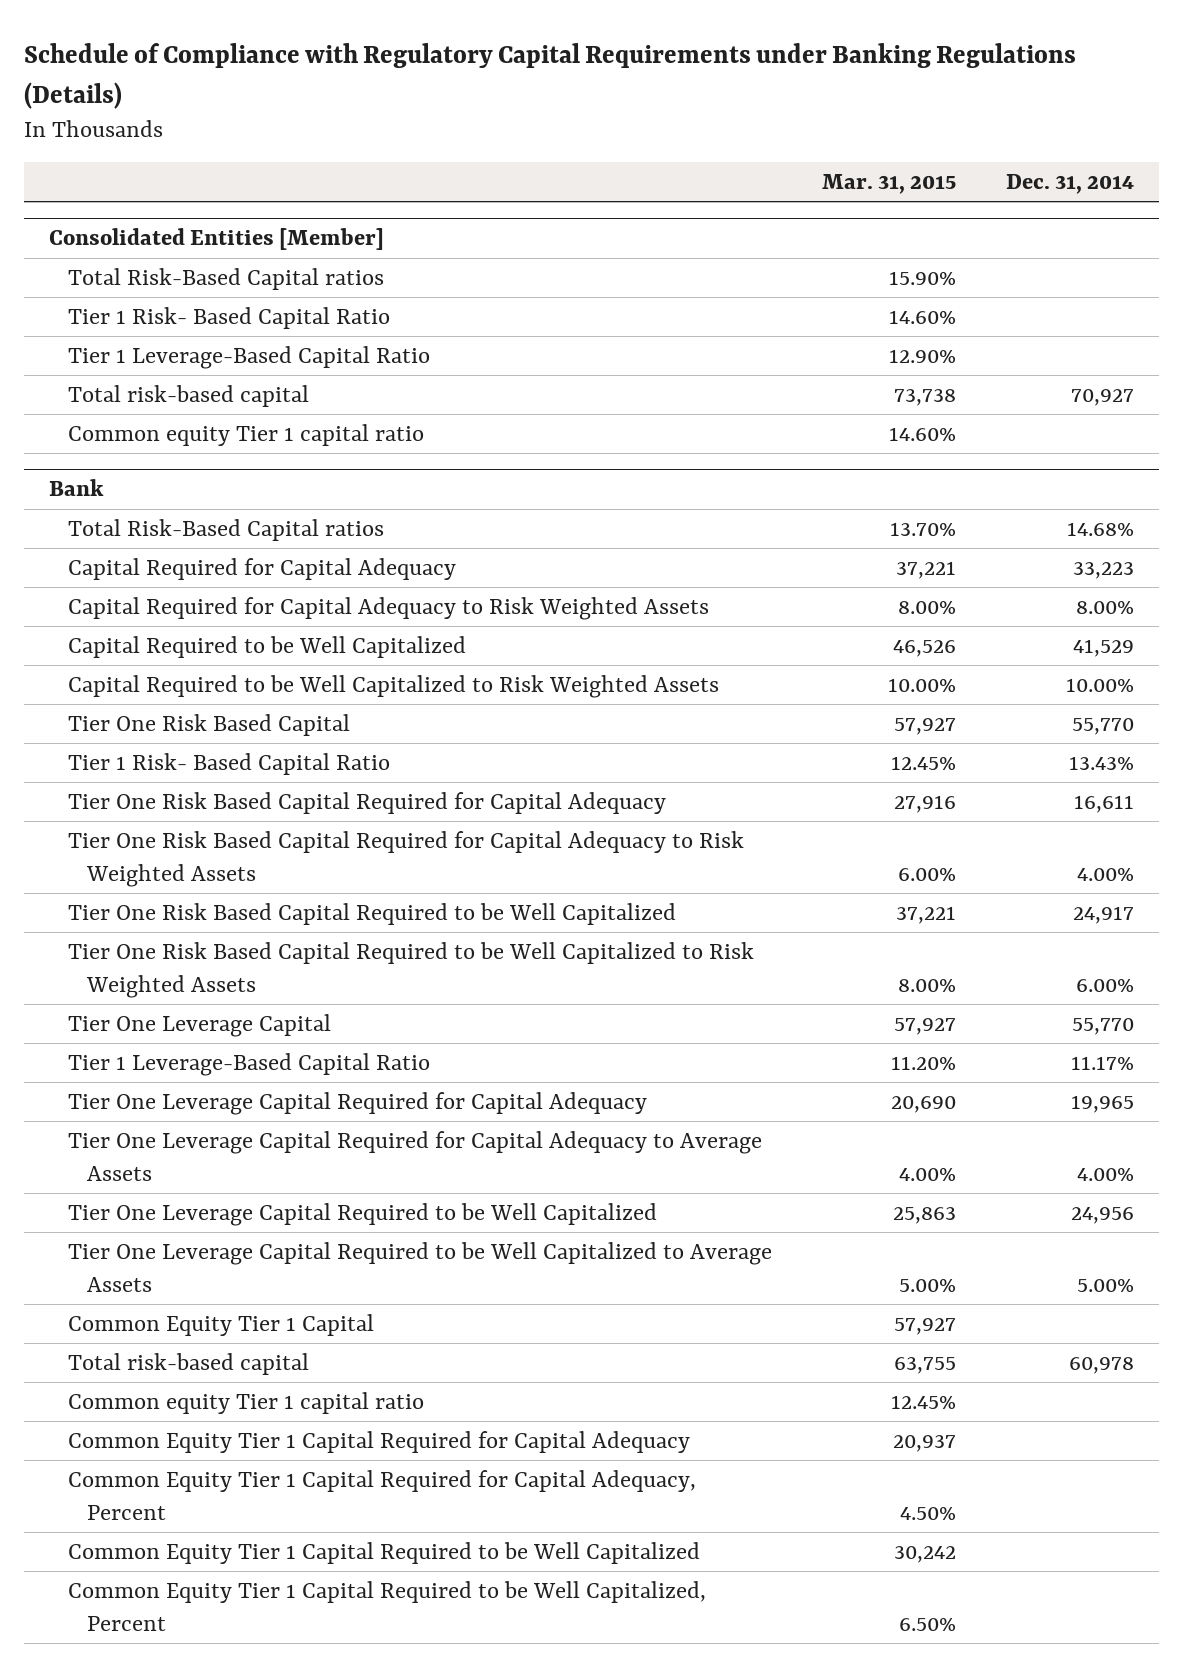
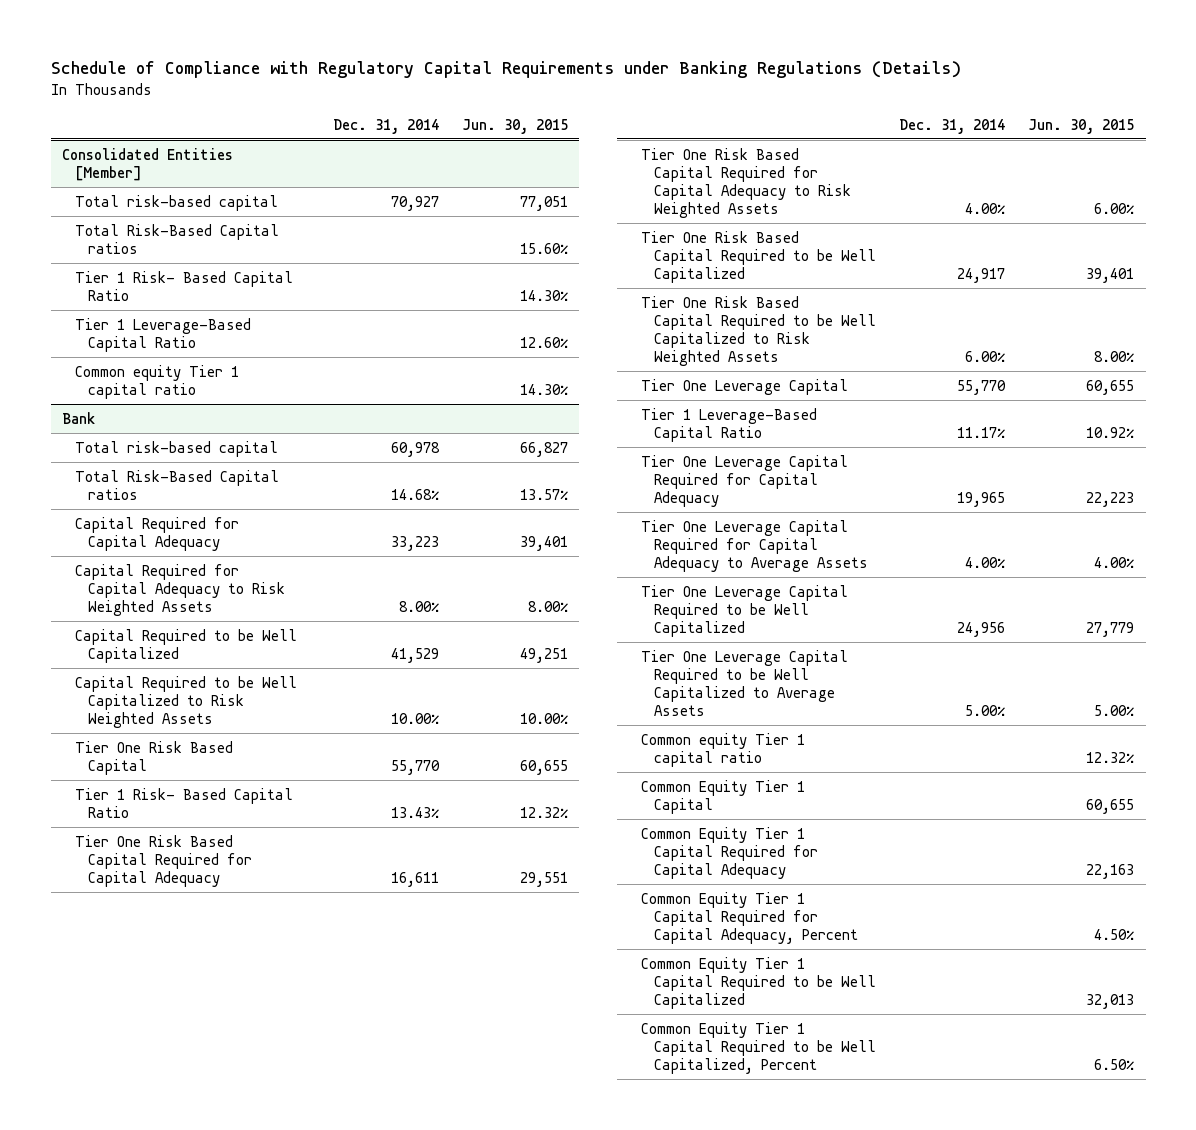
- | Mar. 31, 2015 | Dec. 31, 2014
+ | Dec. 31, 2014 | Jun. 30, 2015
@ Consolidated Entities [Member]
moved up: Total risk-based capital | 70,927 | 77,051
@ Bank
moved up: Total risk-based capital | 60,978 | 66,827
moved down: Common Equity Tier 1 Capital | | 60,655

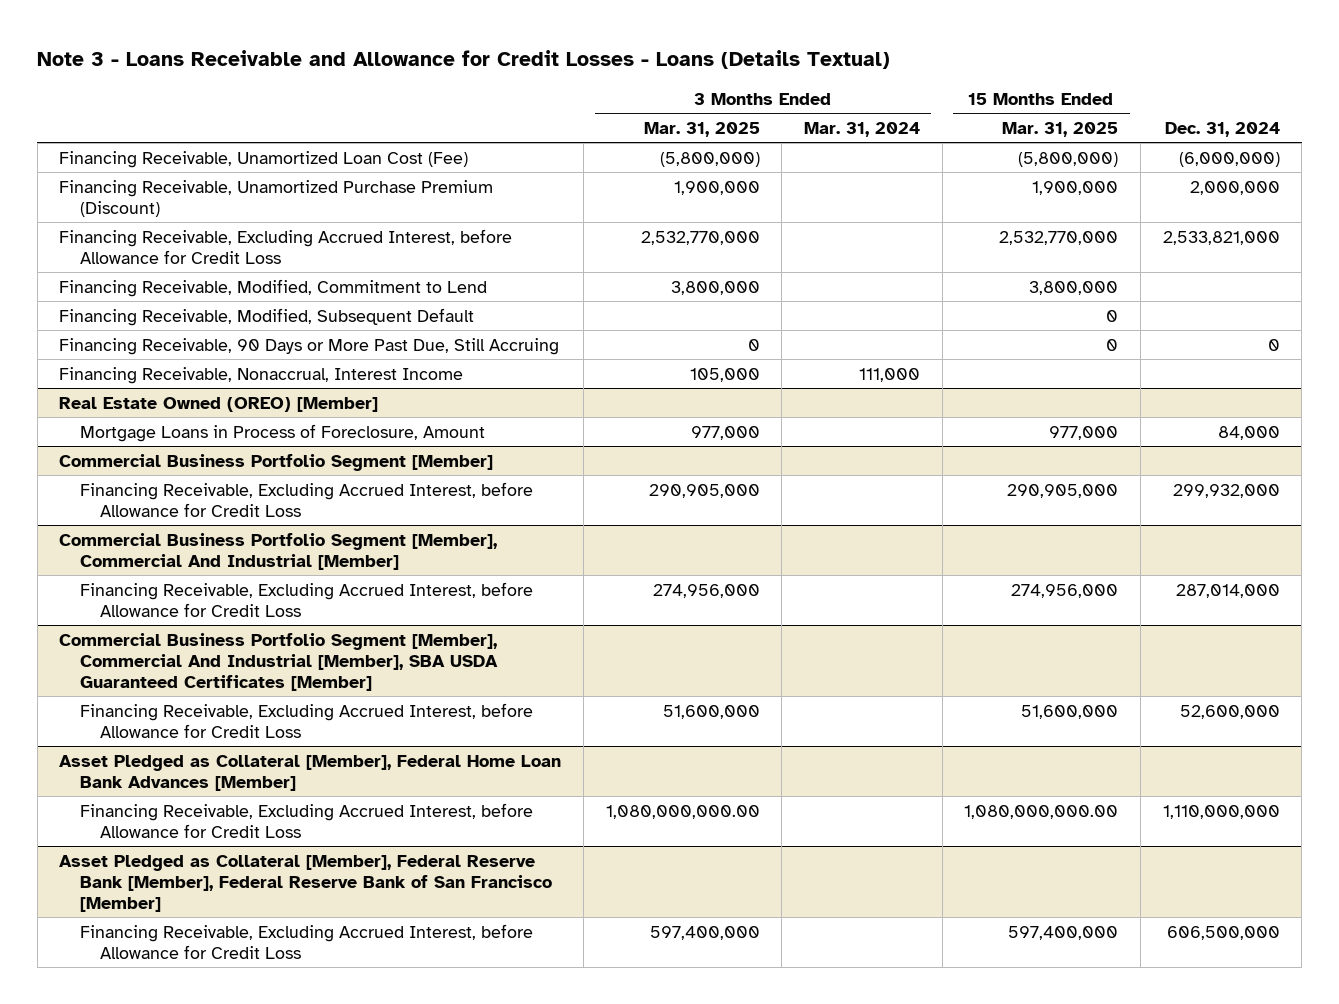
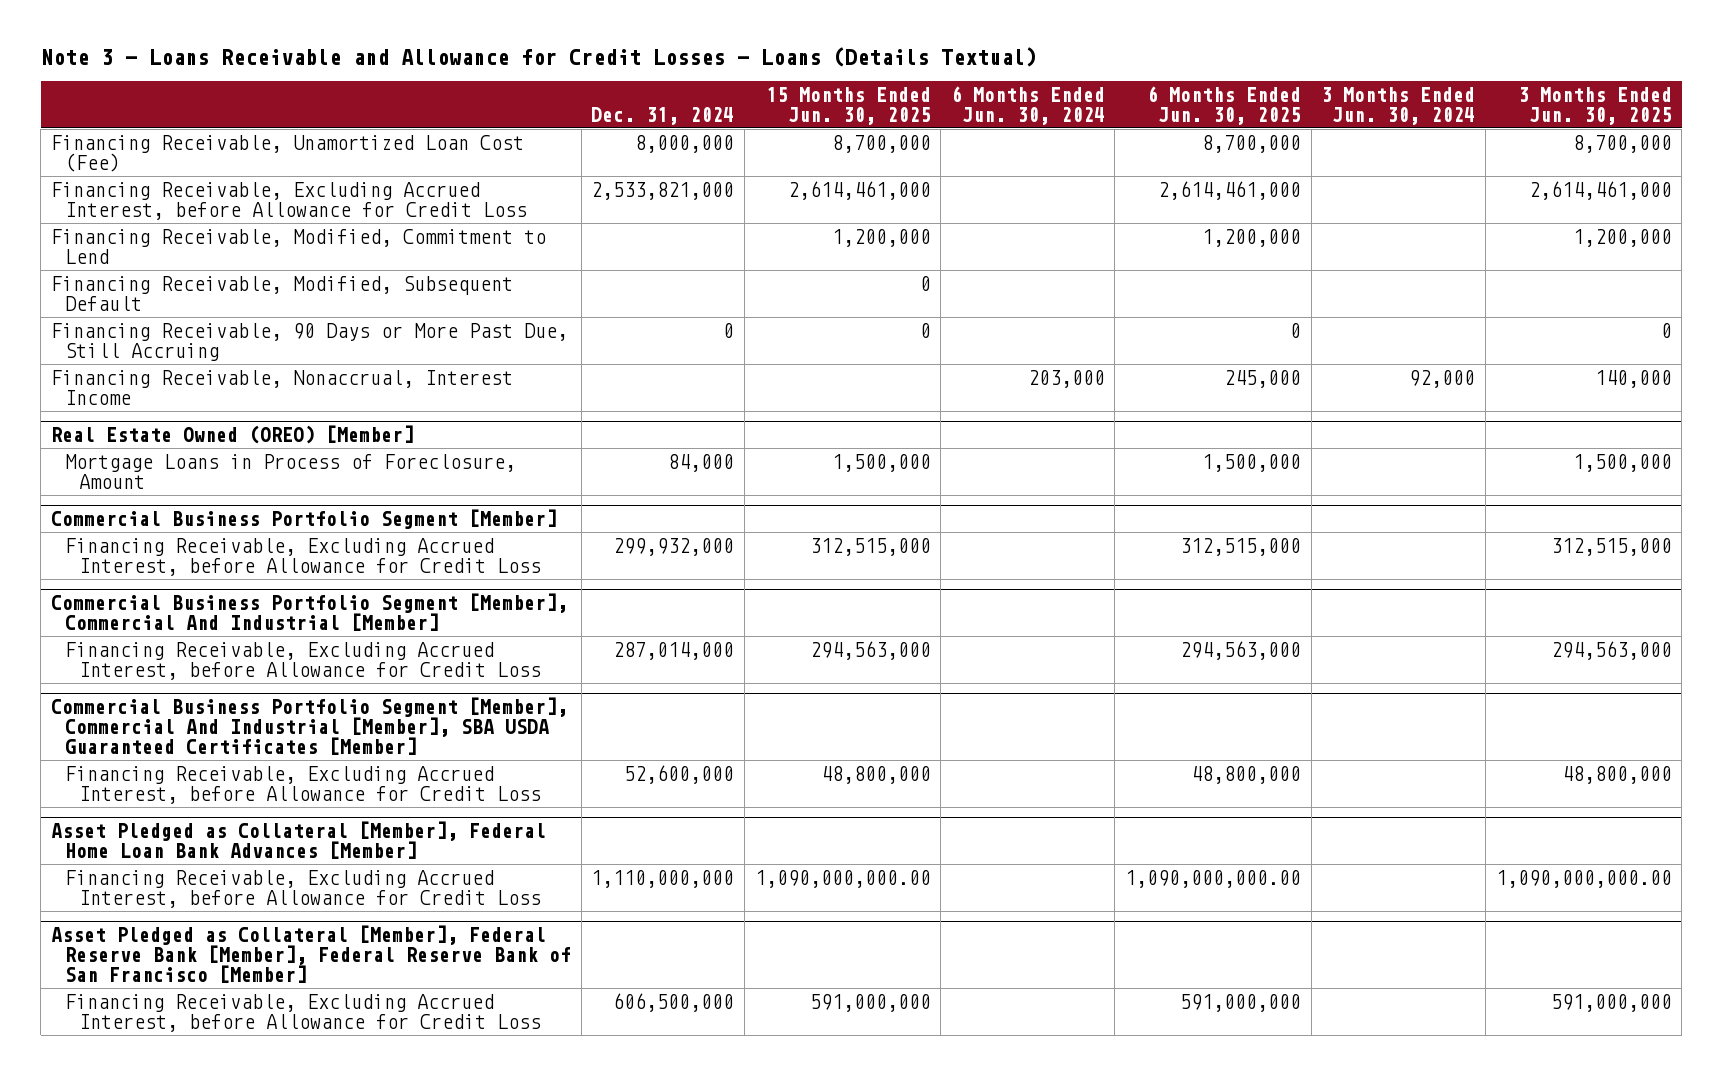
- | 3 Months Ended Mar. 31, 2025 | 3 Months Ended Mar. 31, 2024 | 15 Months Ended Mar. 31, 2025 | Dec. 31, 2024
+ | Dec. 31, 2024 | 15 Months Ended Jun. 30, 2025 | 6 Months Ended Jun. 30, 2024 | 6 Months Ended Jun. 30, 2025 | 3 Months Ended Jun. 30, 2024 | 3 Months Ended Jun. 30, 2025
- Financing Receivable, Unamortized Loan Cost (Fee) | (5,800,000) | | (5,800,000) | (6,000,000)
- Financing Receivable, Unamortized Purchase Premium (Discount) | 1,900,000 | | 1,900,000 | 2,000,000
+ Financing Receivable, Unamortized Loan Cost (Fee) | 8,000,000 | 8,700,000 | | 8,700,000 | | 8,700,000

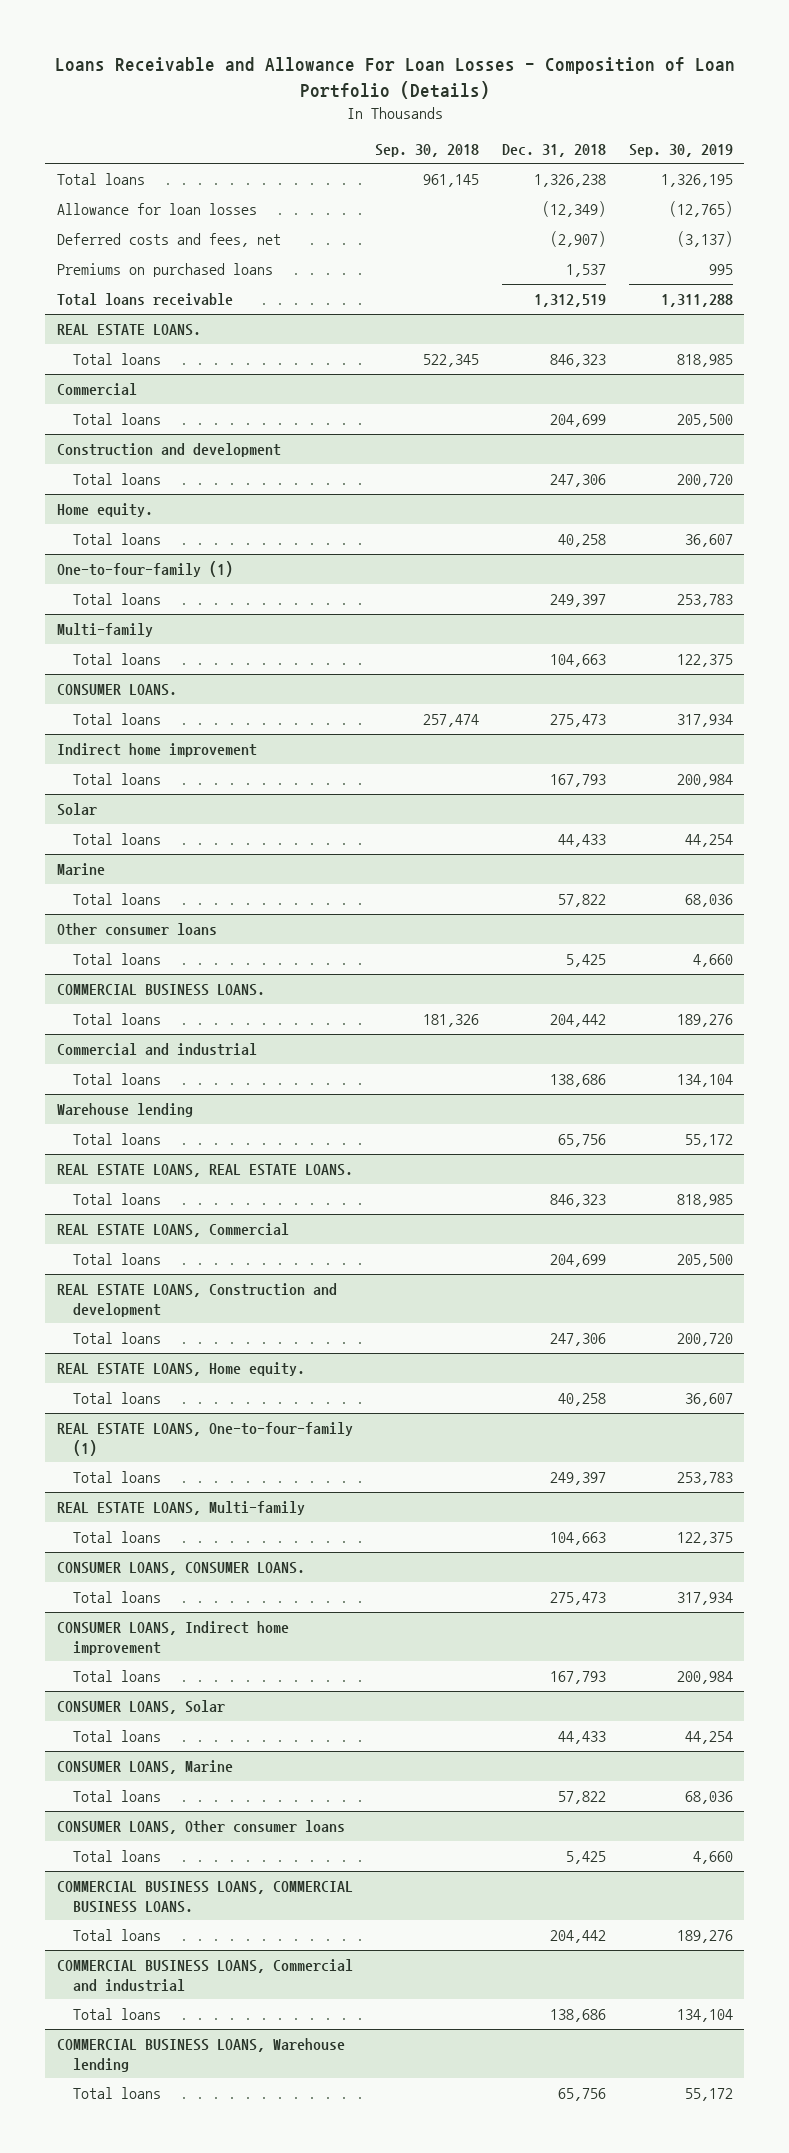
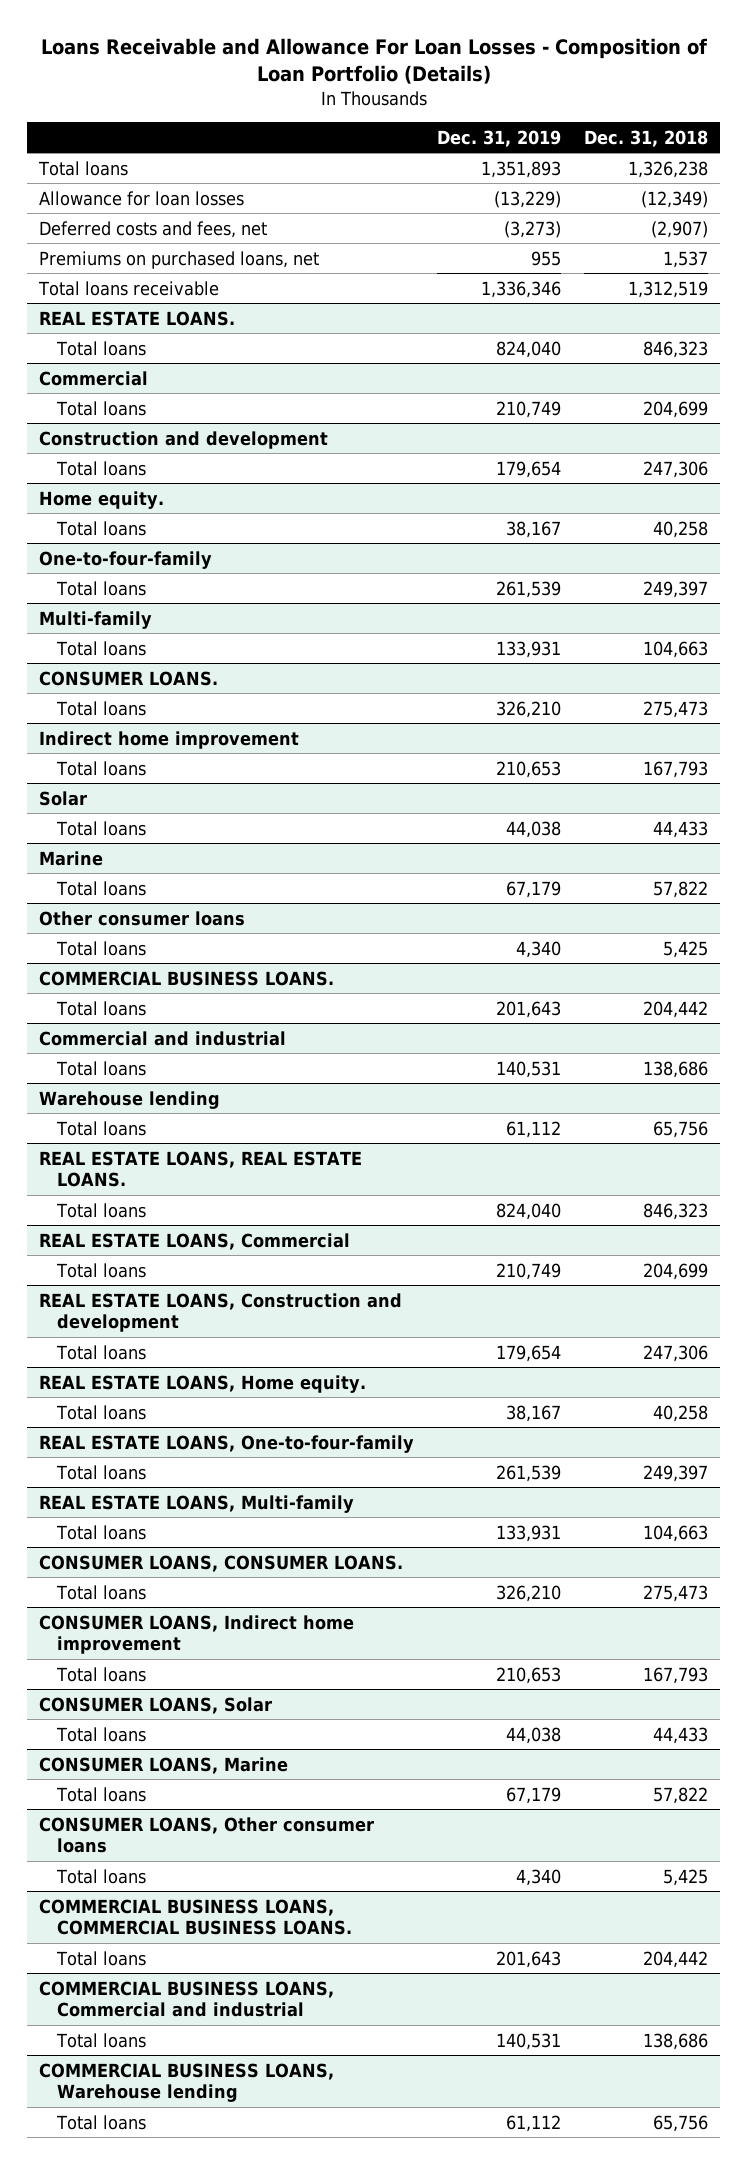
- | Sep. 30, 2018 | Dec. 31, 2018 | Sep. 30, 2019
+ | Dec. 31, 2019 | Dec. 31, 2018
- Premiums on purchased loans | | 1,537 | 995
+ Premiums on purchased loans, net | 955 | 1,537
- One-to-four-family (1)
+ One-to-four-family
- REAL ESTATE LOANS, One-to-four-family (1)
+ REAL ESTATE LOANS, One-to-four-family

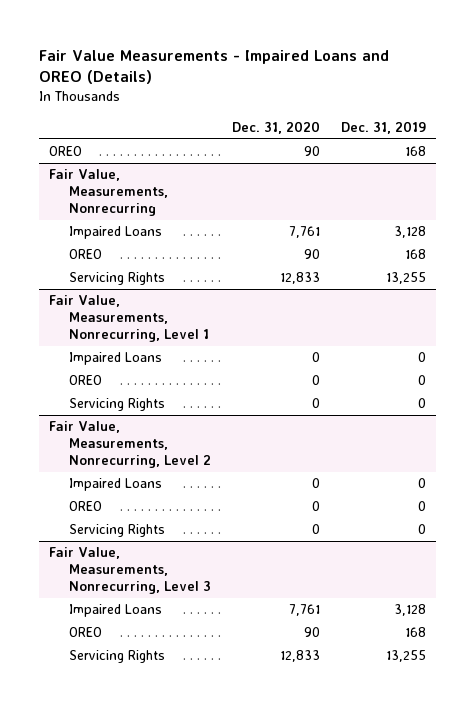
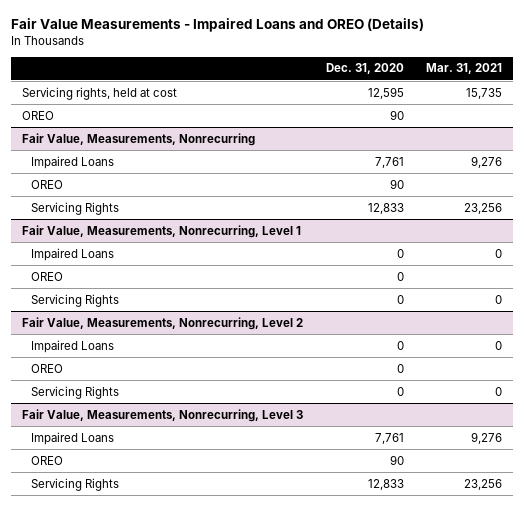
- | Dec. 31, 2020 | Dec. 31, 2019
+ | Dec. 31, 2020 | Mar. 31, 2021
+ Servicing rights, held at cost | 12,595 | 15,735

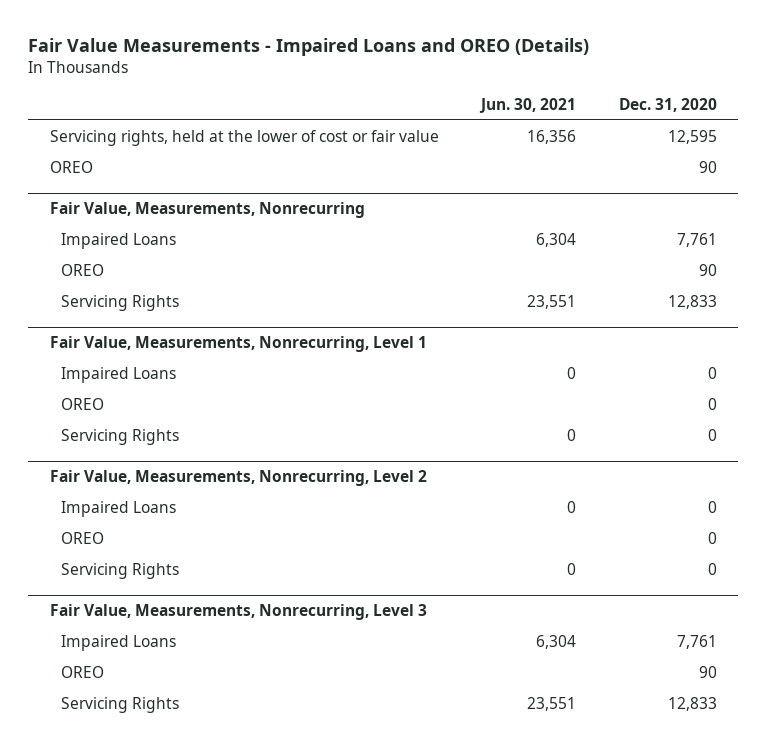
- | Dec. 31, 2020 | Mar. 31, 2021
+ | Jun. 30, 2021 | Dec. 31, 2020
- Servicing rights, held at cost | 12,595 | 15,735
+ Servicing rights, held at the lower of cost or fair value | 16,356 | 12,595

